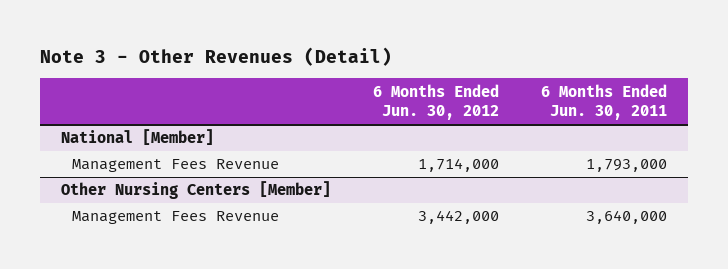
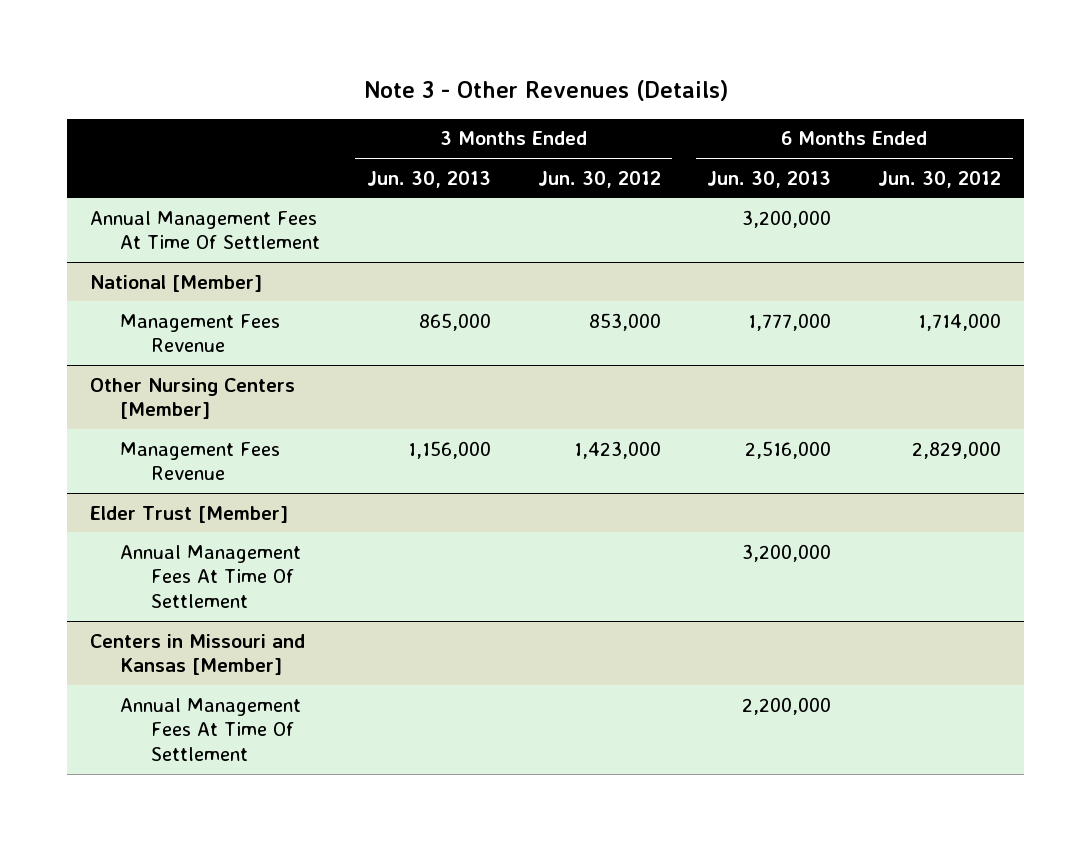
- Note 3 - Other Revenues (Detail)
+ Note 3 - Other Revenues (Details)
- | 6 Months Ended Jun. 30, 2012 | 6 Months Ended Jun. 30, 2011
+ | 3 Months Ended Jun. 30, 2013 | 3 Months Ended Jun. 30, 2012 | 6 Months Ended Jun. 30, 2013 | 6 Months Ended Jun. 30, 2012
+ Annual Management Fees At Time Of Settlement | | | 3,200,000 |
@ Other Nursing Centers [Member]
- Management Fees Revenue | 3,442,000 | 3,640,000
+ Management Fees Revenue | 1,156,000 | 1,423,000 | 2,516,000 | 2,829,000
+ Elder Trust [Member]
+ Annual Management Fees At Time Of Settlement | | | 3,200,000 |
+ Centers in Missouri and Kansas [Member]
+ Annual Management Fees At Time Of Settlement | | | 2,200,000 |

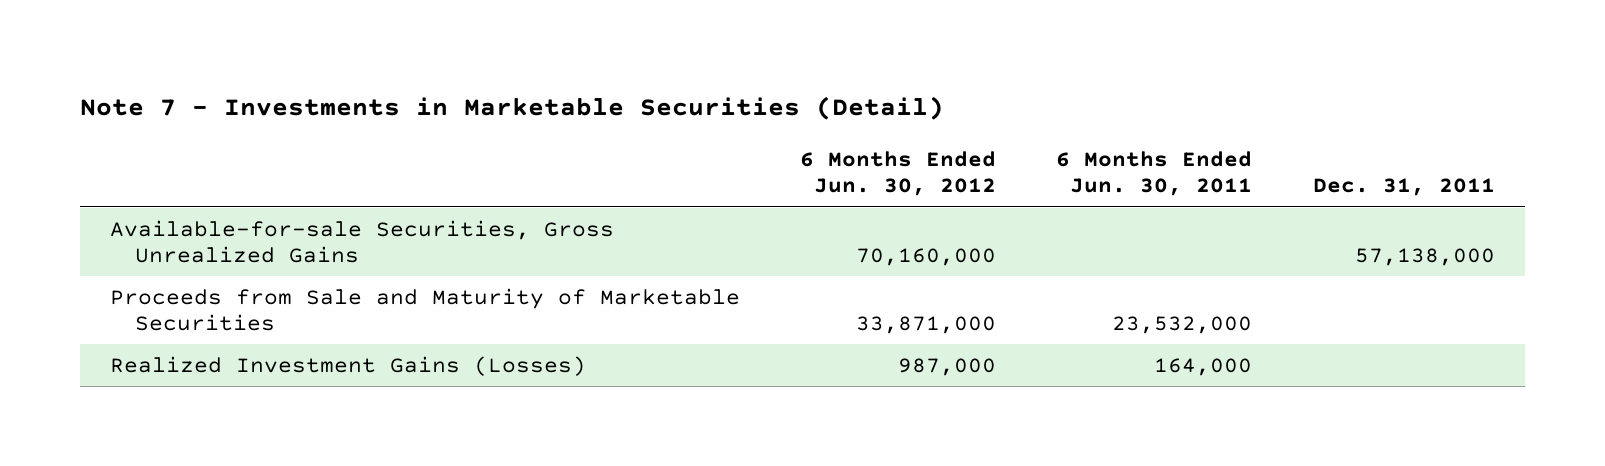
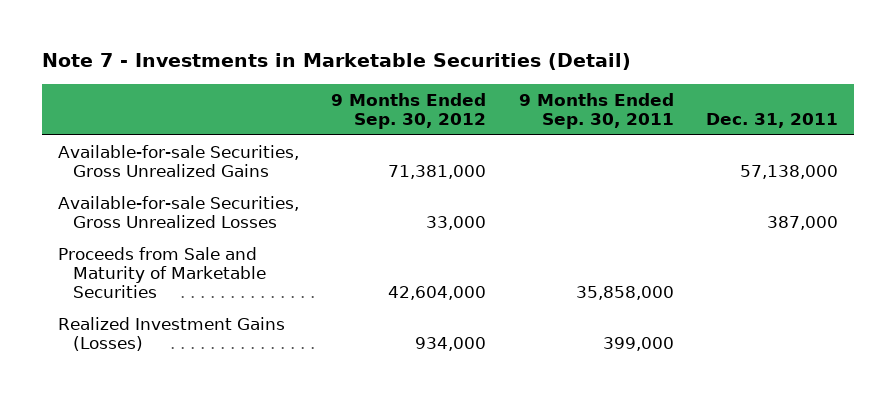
- | 6 Months Ended Jun. 30, 2012 | 6 Months Ended Jun. 30, 2011 | Dec. 31, 2011
+ | 9 Months Ended Sep. 30, 2012 | 9 Months Ended Sep. 30, 2011 | Dec. 31, 2011
+ Available-for-sale Securities, Gross Unrealized Losses | 33,000 | | 387,000

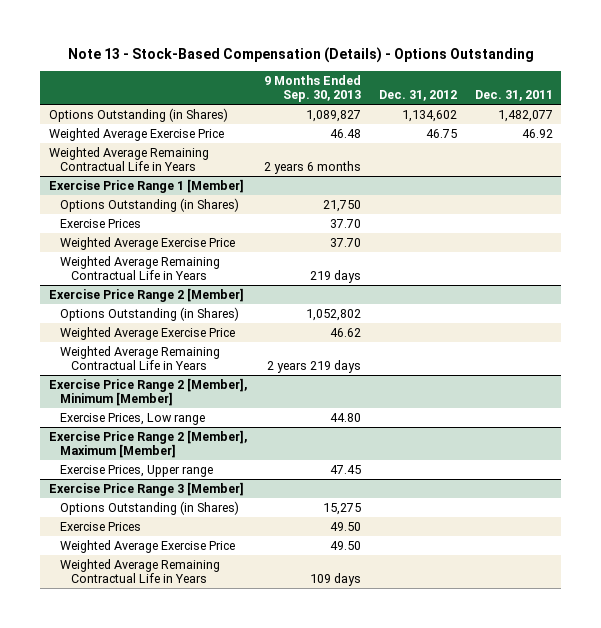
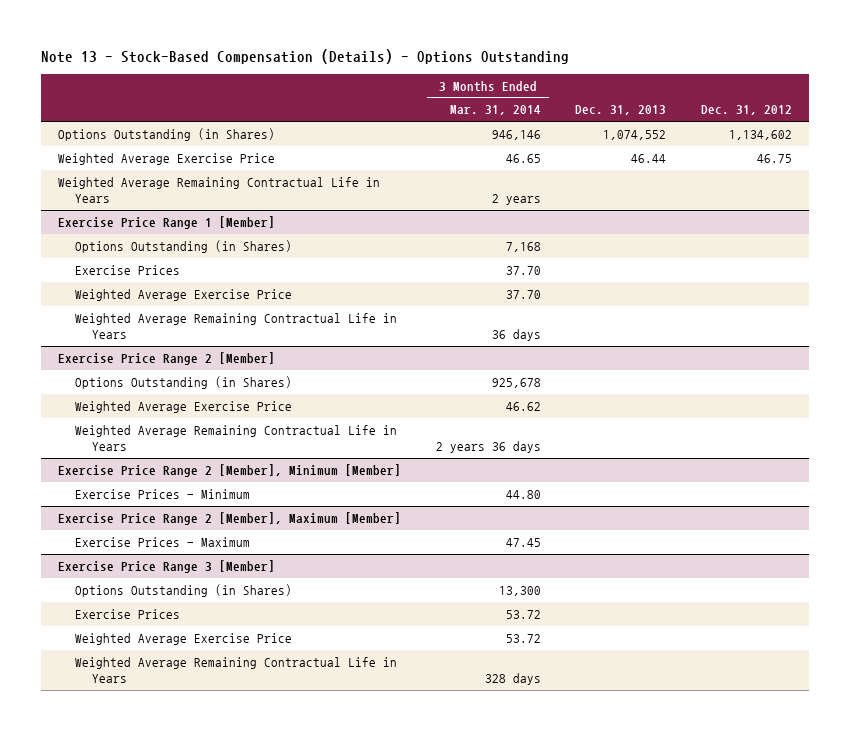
- | 9 Months Ended Sep. 30, 2013 | Dec. 31, 2012 | Dec. 31, 2011
+ | 3 Months Ended Mar. 31, 2014 | Dec. 31, 2013 | Dec. 31, 2012
@ Exercise Price Range 2 [Member], Minimum [Member]
- Exercise Prices, Low range | 44.80 | |
+ Exercise Prices - Minimum | 44.80 | |
@ Exercise Price Range 2 [Member], Maximum [Member]
- Exercise Prices, Upper range | 47.45 | |
+ Exercise Prices - Maximum | 47.45 | |

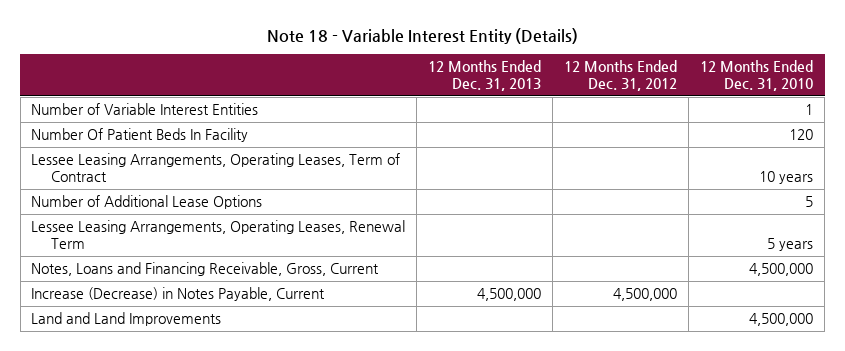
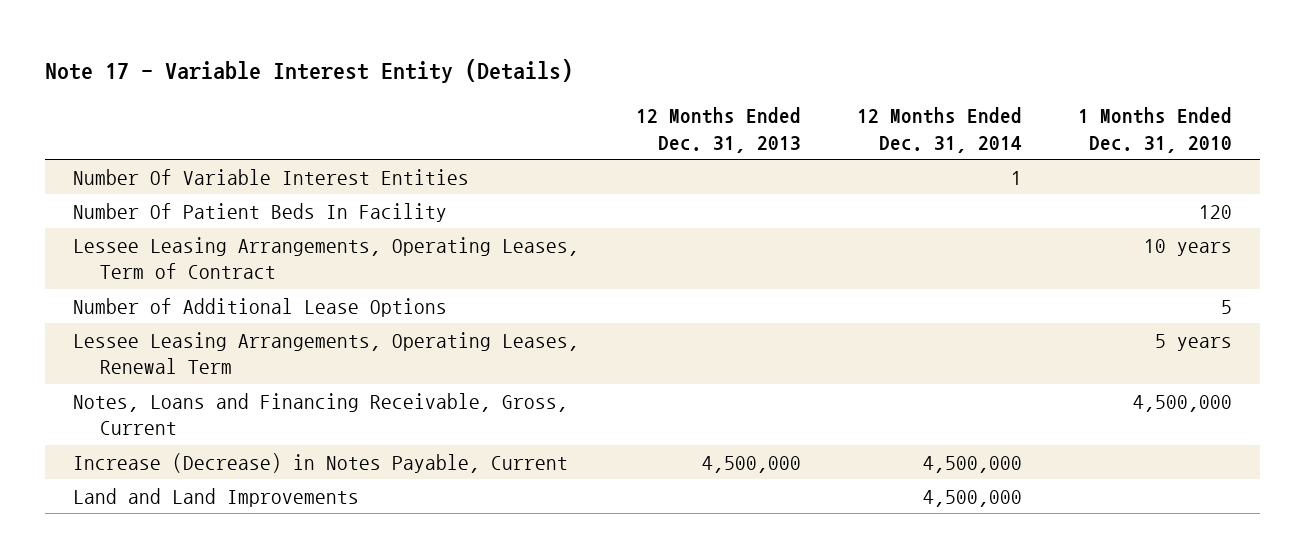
- Note 18 - Variable Interest Entity (Details)
+ Note 17 - Variable Interest Entity (Details)
- | 12 Months Ended Dec. 31, 2013 | 12 Months Ended Dec. 31, 2012 | 12 Months Ended Dec. 31, 2010
+ | 12 Months Ended Dec. 31, 2013 | 12 Months Ended Dec. 31, 2014 | 1 Months Ended Dec. 31, 2010
- Number of Variable Interest Entities | | | 1
+ Number Of Variable Interest Entities | | 1 |

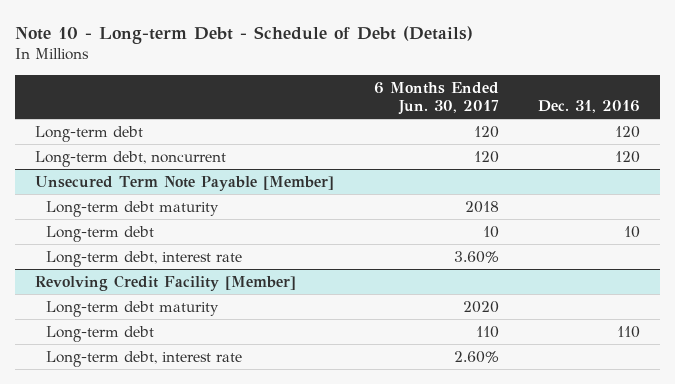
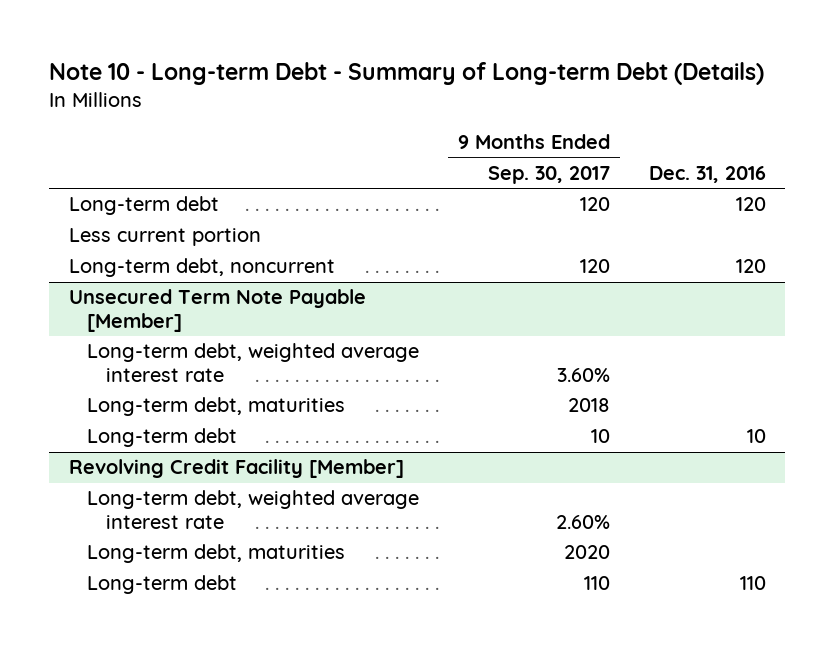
- Note 10 - Long-term Debt - Schedule of Debt (Details)
+ Note 10 - Long-term Debt - Summary of Long-term Debt (Details)
- | 6 Months Ended Jun. 30, 2017 | Dec. 31, 2016
+ | 9 Months Ended Sep. 30, 2017 | Dec. 31, 2016
+ Less current portion
@ Unsecured Term Note Payable [Member]
- Long-term debt maturity | 2018 |
+ Long-term debt, weighted average interest rate | 3.60% |
+ Long-term debt, maturities | 2018 |
- Long-term debt, interest rate | 3.60% |
@ Revolving Credit Facility [Member]
- Long-term debt maturity | 2020 |
+ Long-term debt, weighted average interest rate | 2.60% |
+ Long-term debt, maturities | 2020 |
- Long-term debt, interest rate | 2.60% |

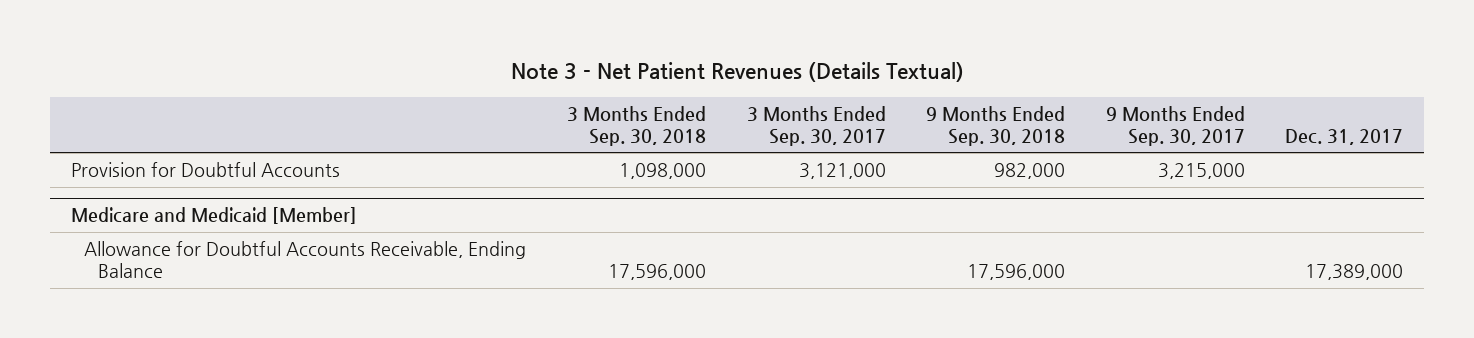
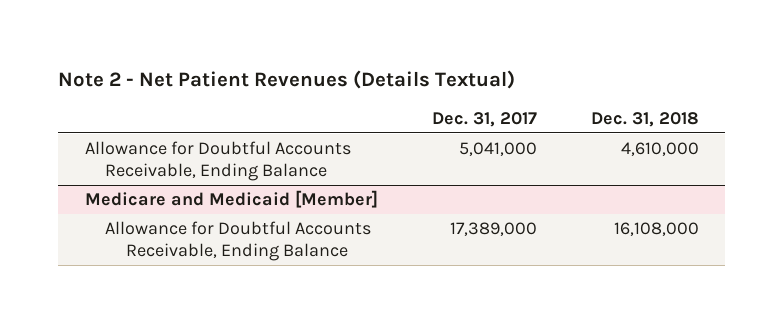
- Note 3 - Net Patient Revenues (Details Textual)
+ Note 2 - Net Patient Revenues (Details Textual)
- | 3 Months Ended Sep. 30, 2018 | 3 Months Ended Sep. 30, 2017 | 9 Months Ended Sep. 30, 2018 | 9 Months Ended Sep. 30, 2017 | Dec. 31, 2017
+ | Dec. 31, 2017 | Dec. 31, 2018
- Provision for Doubtful Accounts | 1,098,000 | 3,121,000 | 982,000 | 3,215,000 |
+ Allowance for Doubtful Accounts Receivable, Ending Balance | 5,041,000 | 4,610,000

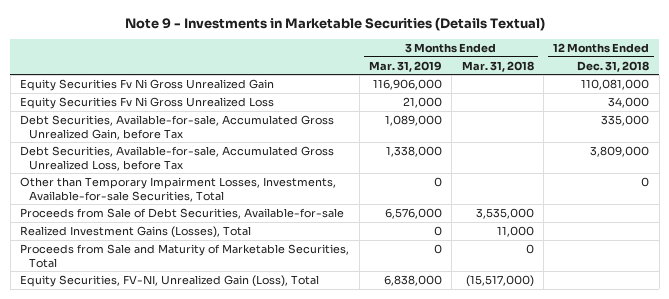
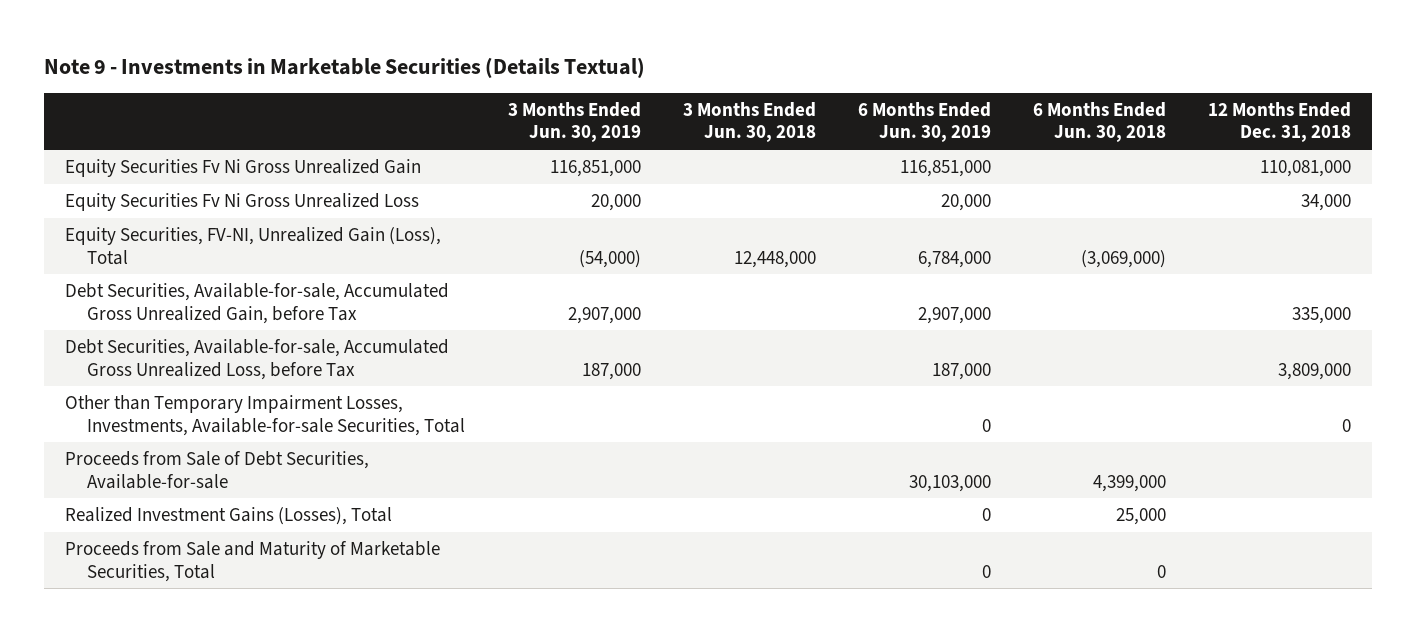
- | 3 Months Ended Mar. 31, 2019 | 3 Months Ended Mar. 31, 2018 | 12 Months Ended Dec. 31, 2018
+ | 3 Months Ended Jun. 30, 2019 | 3 Months Ended Jun. 30, 2018 | 6 Months Ended Jun. 30, 2019 | 6 Months Ended Jun. 30, 2018 | 12 Months Ended Dec. 31, 2018
moved up: Equity Securities, FV-NI, Unrealized Gain (Loss), Total | (54,000) | 12,448,000 | 6,784,000 | (3,069,000) |

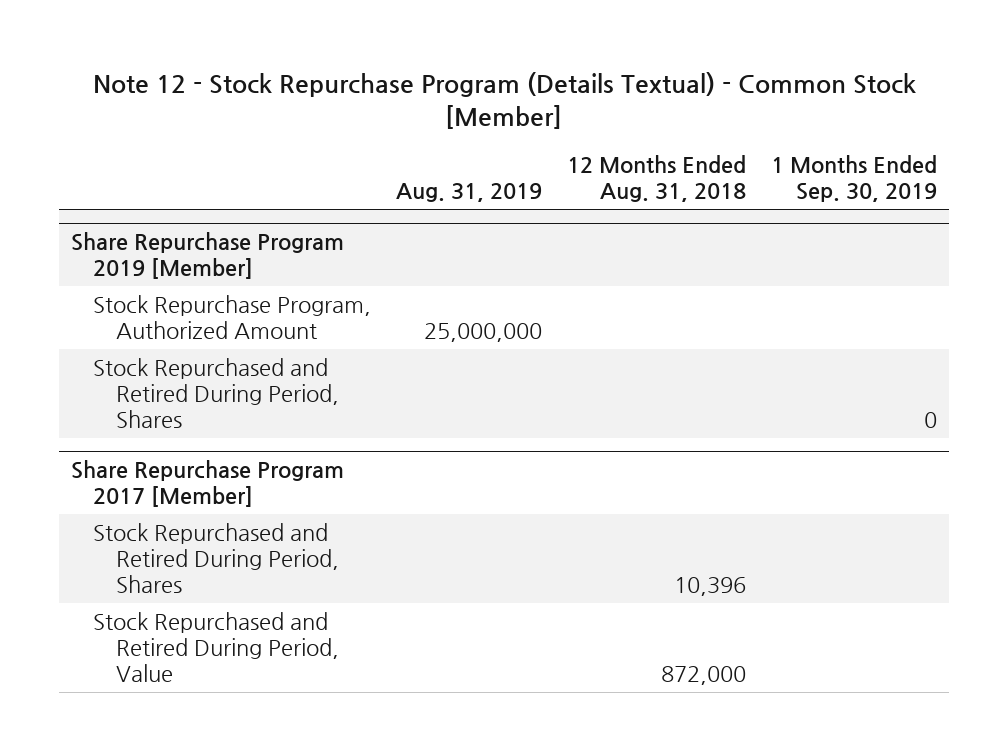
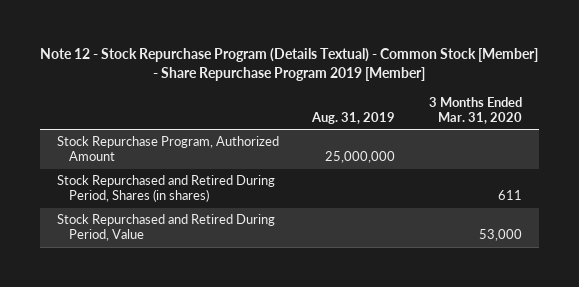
- Note 12 - Stock Repurchase Program (Details Textual) - Common Stock [Member]
+ Note 12 - Stock Repurchase Program (Details Textual) - Common Stock [Member] - Share Repurchase Program 2019 [Member]
- | Aug. 31, 2019 | 12 Months Ended Aug. 31, 2018 | 1 Months Ended Sep. 30, 2019
+ | Aug. 31, 2019 | 3 Months Ended Mar. 31, 2020
- Share Repurchase Program 2019 [Member]
- Stock Repurchased and Retired During Period, Shares | | | 0
- Share Repurchase Program 2017 [Member]
- Stock Repurchased and Retired During Period, Shares | | 10,396 |
- Stock Repurchased and Retired During Period, Value | | 872,000 |
+ Stock Repurchased and Retired During Period, Shares (in shares) | | 611
+ Stock Repurchased and Retired During Period, Value | | 53,000

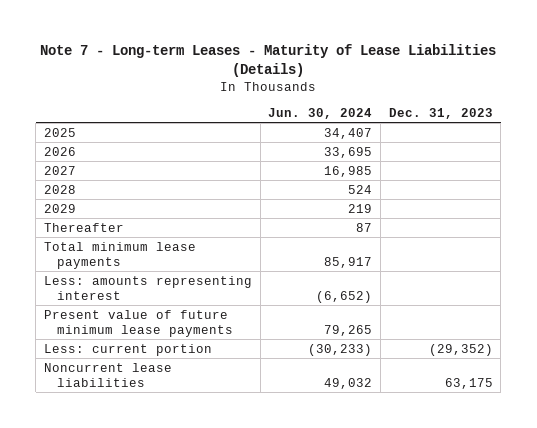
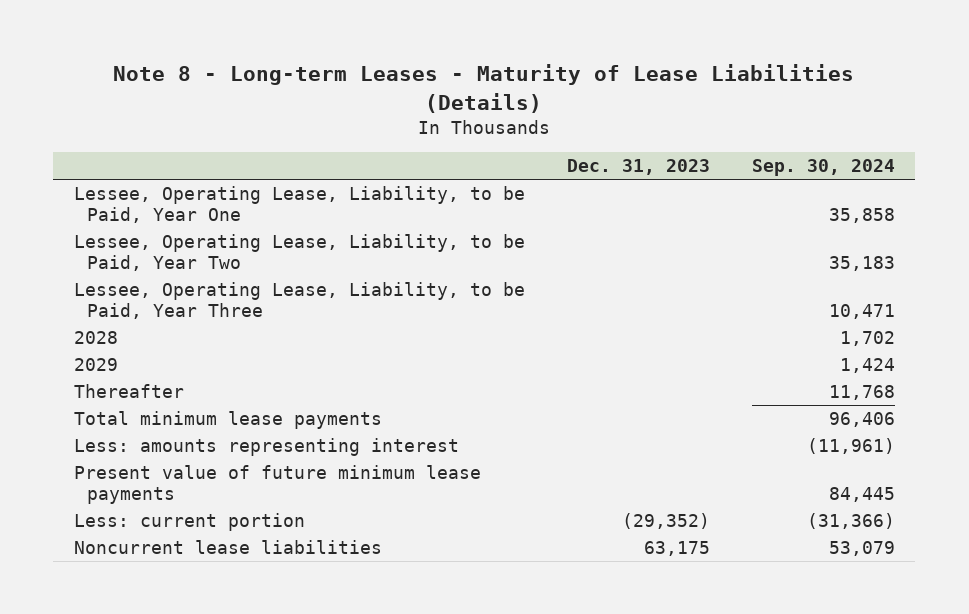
- Note 7 - Long-term Leases - Maturity of Lease Liabilities (Details)
+ Note 8 - Long-term Leases - Maturity of Lease Liabilities (Details)
- | Jun. 30, 2024 | Dec. 31, 2023
+ | Dec. 31, 2023 | Sep. 30, 2024
- 2025 | 34,407 |
- 2026 | 33,695 |
- 2027 | 16,985 |
+ Lessee, Operating Lease, Liability, to be Paid, Year One | | 35,858
+ Lessee, Operating Lease, Liability, to be Paid, Year Two | | 35,183
+ Lessee, Operating Lease, Liability, to be Paid, Year Three | | 10,471

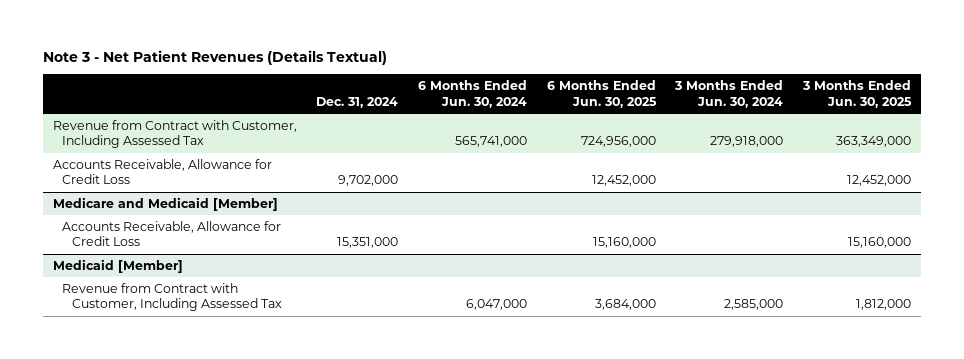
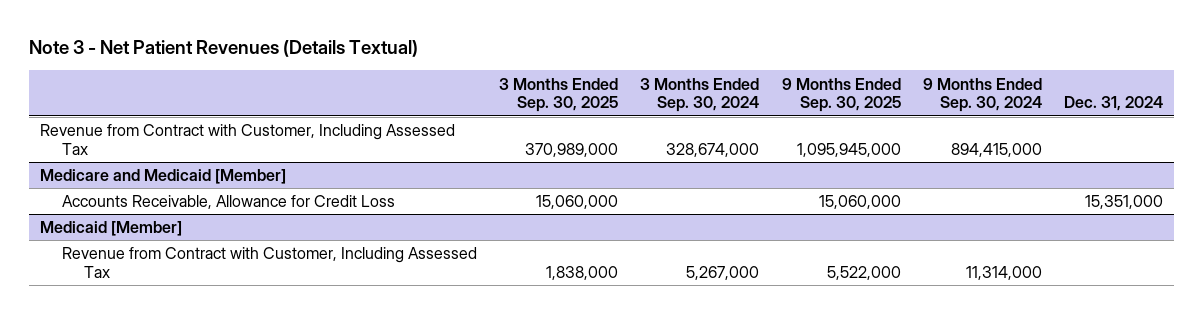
- | Dec. 31, 2024 | 6 Months Ended Jun. 30, 2024 | 6 Months Ended Jun. 30, 2025 | 3 Months Ended Jun. 30, 2024 | 3 Months Ended Jun. 30, 2025
+ | 3 Months Ended Sep. 30, 2025 | 3 Months Ended Sep. 30, 2024 | 9 Months Ended Sep. 30, 2025 | 9 Months Ended Sep. 30, 2024 | Dec. 31, 2024
- Accounts Receivable, Allowance for Credit Loss | 9,702,000 | | 12,452,000 | | 12,452,000

